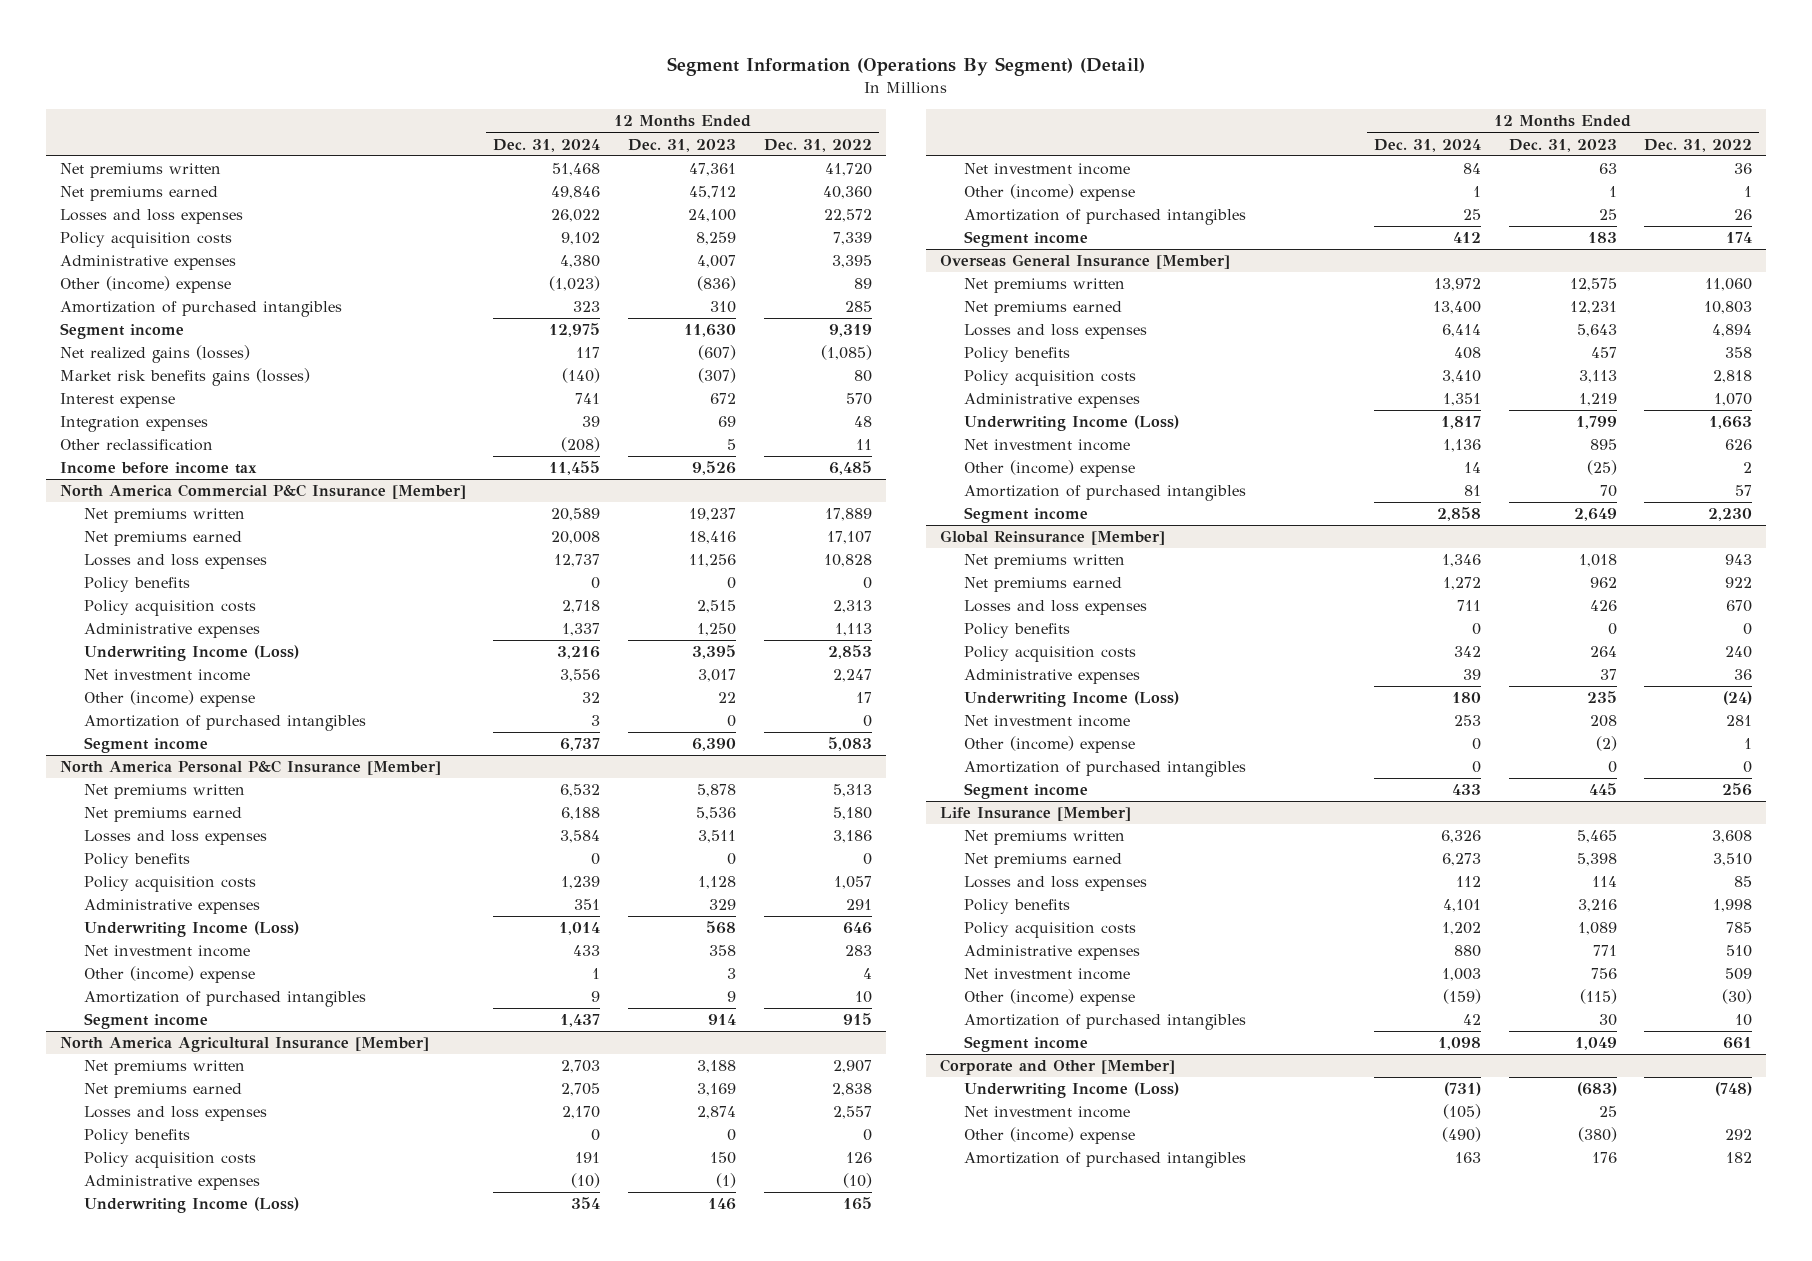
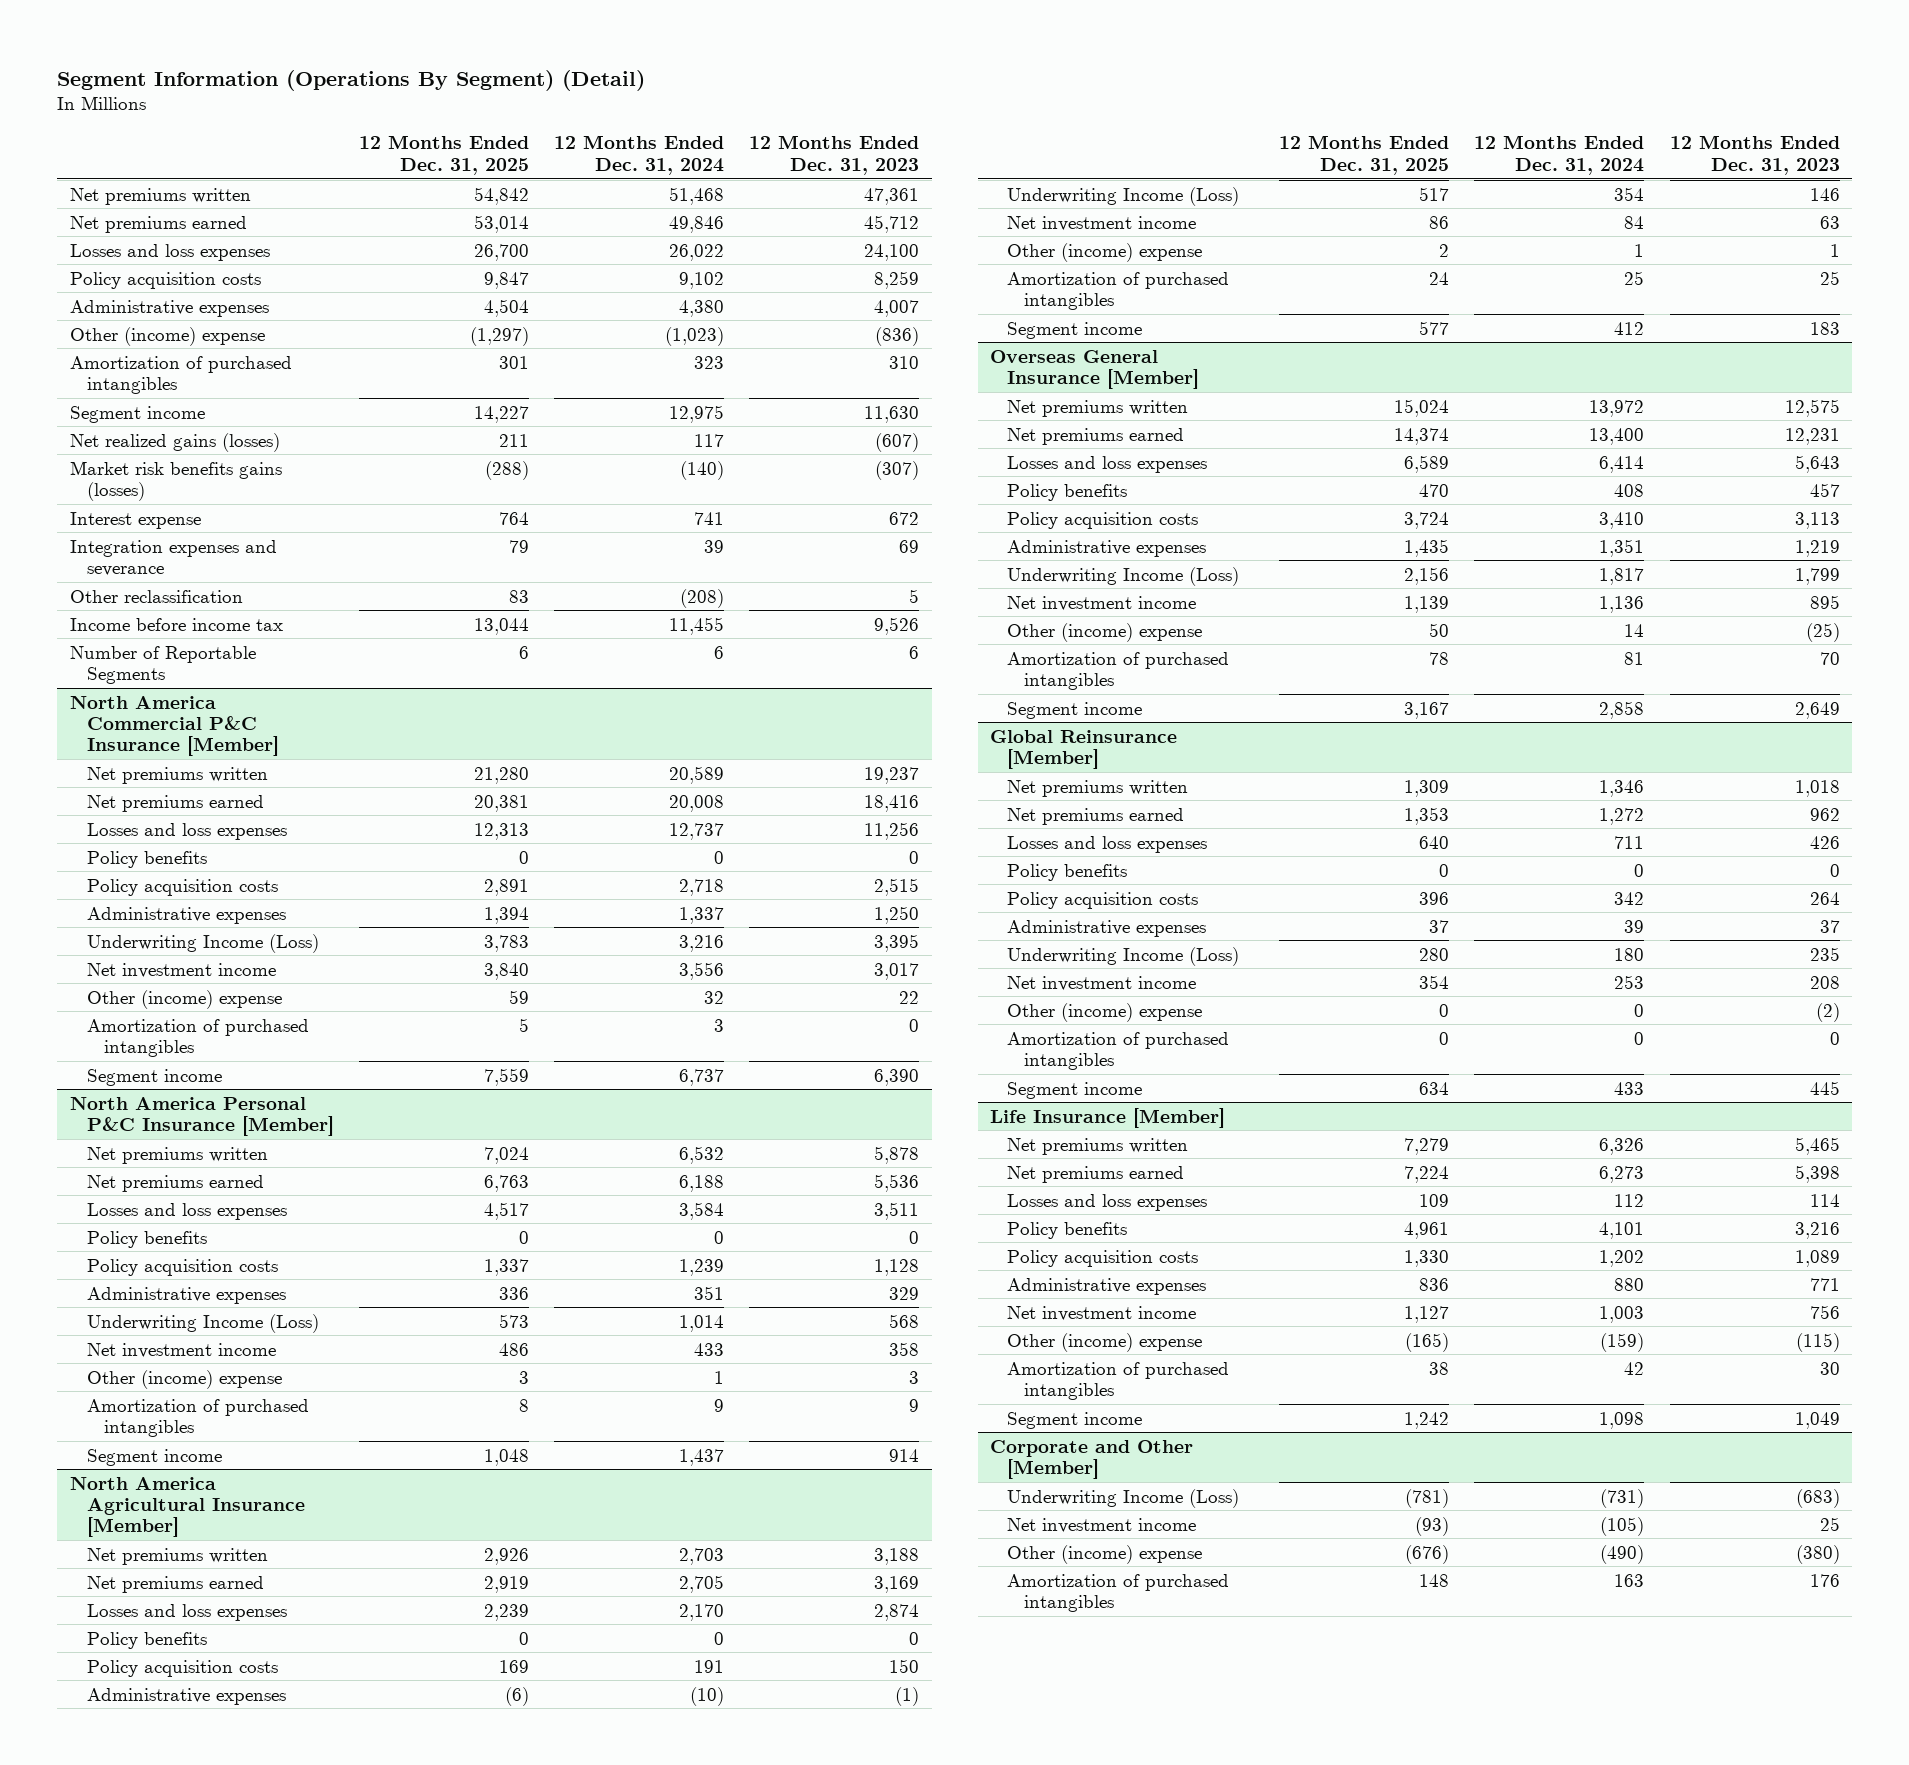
- | 12 Months Ended Dec. 31, 2024 | 12 Months Ended Dec. 31, 2023 | 12 Months Ended Dec. 31, 2022
+ | 12 Months Ended Dec. 31, 2025 | 12 Months Ended Dec. 31, 2024 | 12 Months Ended Dec. 31, 2023
- Integration expenses | 39 | 69 | 48
+ Integration expenses and severance | 79 | 39 | 69
+ Number of Reportable Segments | 6 | 6 | 6

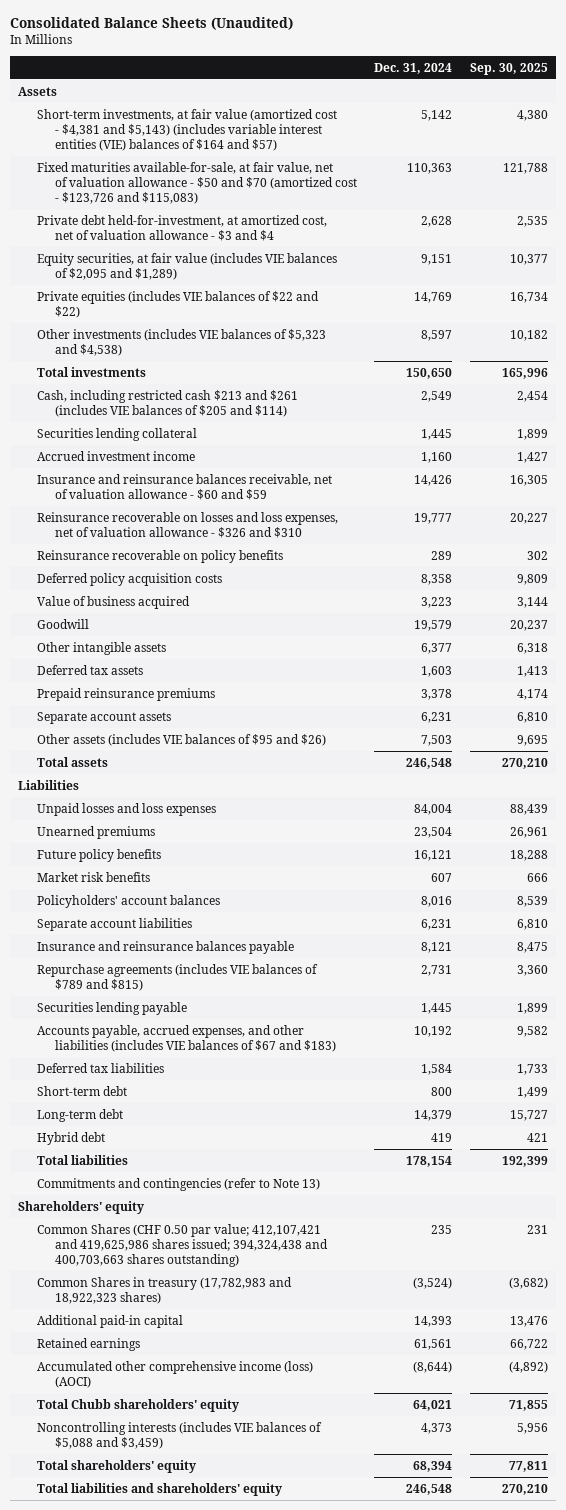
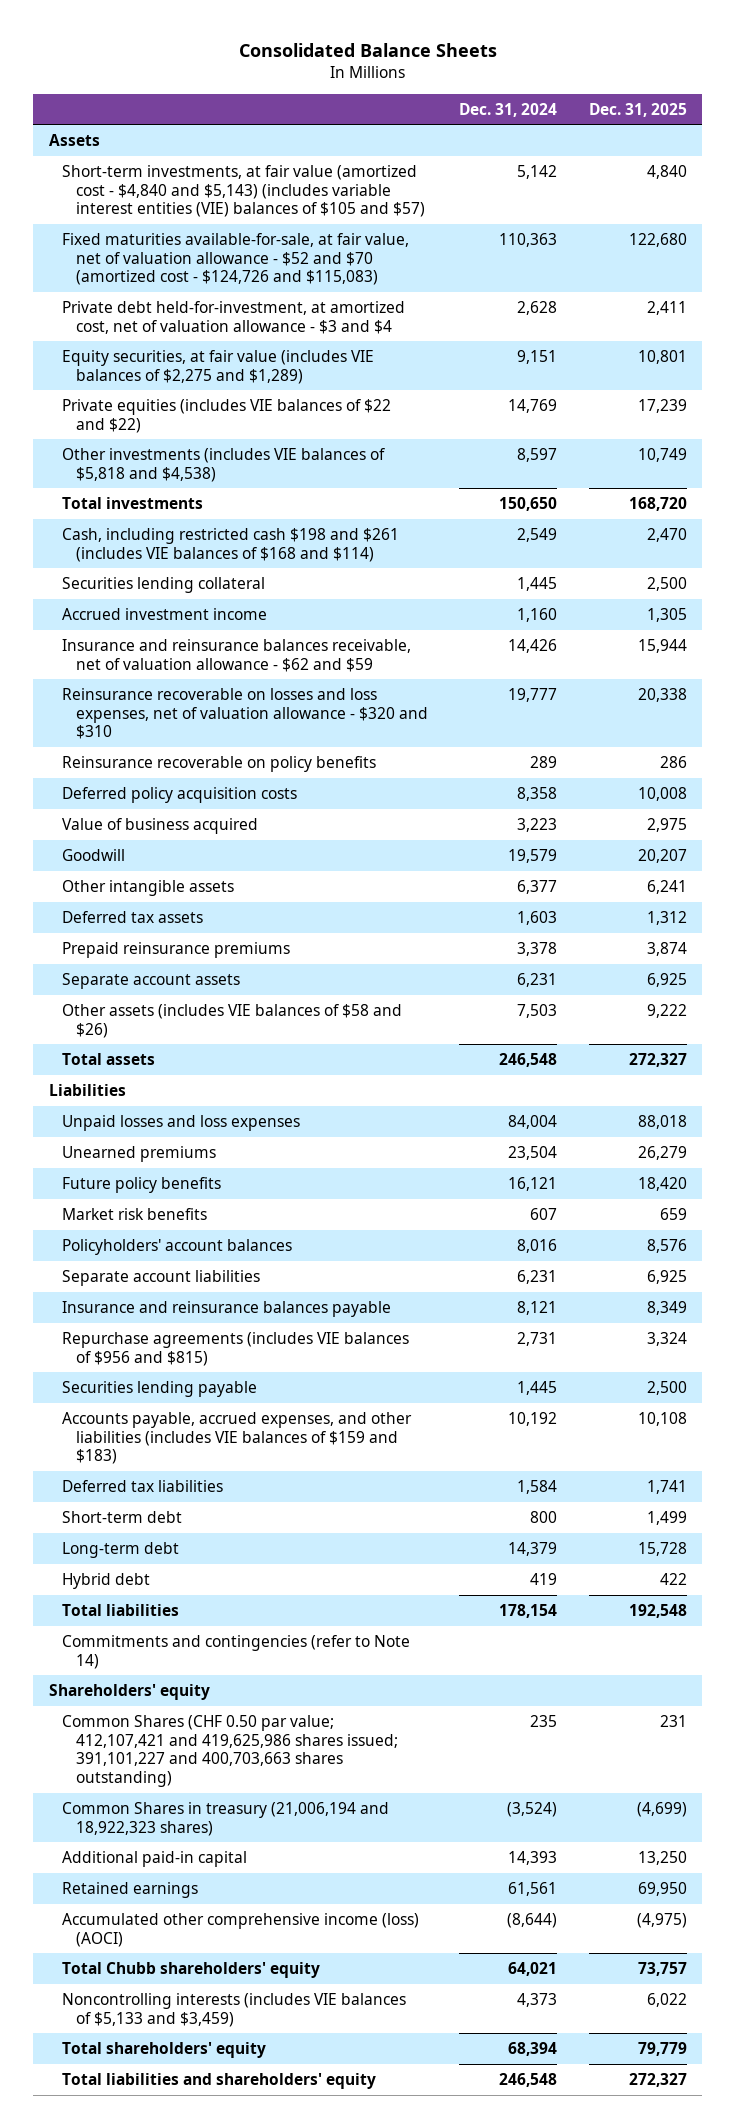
- Consolidated Balance Sheets (Unaudited)
+ Consolidated Balance Sheets
- | Dec. 31, 2024 | Sep. 30, 2025
+ | Dec. 31, 2024 | Dec. 31, 2025
- Short-term investments, at fair value (amortized cost - $4,381 and $5,143) (includes variable interest entities (VIE) balances of $164 and $57) | 5,142 | 4,380
- Fixed maturities available-for-sale, at fair value, net of valuation allowance - $50 and $70 (amortized cost - $123,726 and $115,083) | 110,363 | 121,788
+ Short-term investments, at fair value (amortized cost - $4,840 and $5,143) (includes variable interest entities (VIE) balances of $105 and $57) | 5,142 | 4,840
+ Fixed maturities available-for-sale, at fair value, net of valuation allowance - $52 and $70 (amortized cost - $124,726 and $115,083) | 110,363 | 122,680
- Equity securities, at fair value (includes VIE balances of $2,095 and $1,289) | 9,151 | 10,377
+ Equity securities, at fair value (includes VIE balances of $2,275 and $1,289) | 9,151 | 10,801
- Other investments (includes VIE balances of $5,323 and $4,538) | 8,597 | 10,182
+ Other investments (includes VIE balances of $5,818 and $4,538) | 8,597 | 10,749
- Cash, including restricted cash $213 and $261 (includes VIE balances of $205 and $114) | 2,549 | 2,454
+ Cash, including restricted cash $198 and $261 (includes VIE balances of $168 and $114) | 2,549 | 2,470
- Insurance and reinsurance balances receivable, net of valuation allowance - $60 and $59 | 14,426 | 16,305
- Reinsurance recoverable on losses and loss expenses, net of valuation allowance - $326 and $310 | 19,777 | 20,227
+ Insurance and reinsurance balances receivable, net of valuation allowance - $62 and $59 | 14,426 | 15,944
+ Reinsurance recoverable on losses and loss expenses, net of valuation allowance - $320 and $310 | 19,777 | 20,338
- Other assets (includes VIE balances of $95 and $26) | 7,503 | 9,695
+ Other assets (includes VIE balances of $58 and $26) | 7,503 | 9,222
- Repurchase agreements (includes VIE balances of $789 and $815) | 2,731 | 3,360
+ Repurchase agreements (includes VIE balances of $956 and $815) | 2,731 | 3,324
- Accounts payable, accrued expenses, and other liabilities (includes VIE balances of $67 and $183) | 10,192 | 9,582
+ Accounts payable, accrued expenses, and other liabilities (includes VIE balances of $159 and $183) | 10,192 | 10,108
- Commitments and contingencies (refer to Note 13)
+ Commitments and contingencies (refer to Note 14)
- Common Shares (CHF 0.50 par value; 412,107,421 and 419,625,986 shares issued; 394,324,438 and 400,703,663 shares outstanding) | 235 | 231
- Common Shares in treasury (17,782,983 and 18,922,323 shares) | (3,524) | (3,682)
+ Common Shares (CHF 0.50 par value; 412,107,421 and 419,625,986 shares issued; 391,101,227 and 400,703,663 shares outstanding) | 235 | 231
+ Common Shares in treasury (21,006,194 and 18,922,323 shares) | (3,524) | (4,699)
- Noncontrolling interests (includes VIE balances of $5,088 and $3,459) | 4,373 | 5,956
+ Noncontrolling interests (includes VIE balances of $5,133 and $3,459) | 4,373 | 6,022

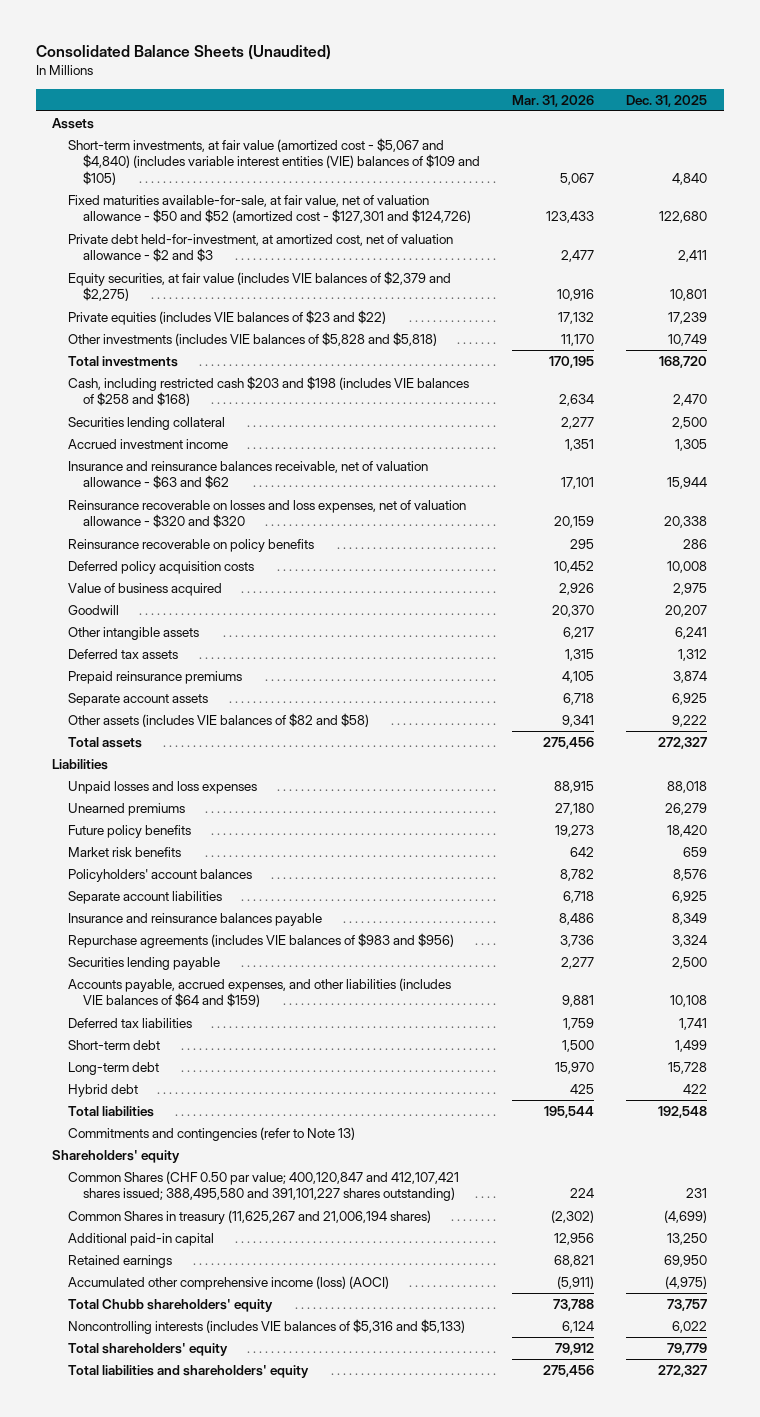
- Consolidated Balance Sheets
+ Consolidated Balance Sheets (Unaudited)
- | Dec. 31, 2024 | Dec. 31, 2025
+ | Mar. 31, 2026 | Dec. 31, 2025
- Short-term investments, at fair value (amortized cost - $4,840 and $5,143) (includes variable interest entities (VIE) balances of $105 and $57) | 5,142 | 4,840
- Fixed maturities available-for-sale, at fair value, net of valuation allowance - $52 and $70 (amortized cost - $124,726 and $115,083) | 110,363 | 122,680
- Private debt held-for-investment, at amortized cost, net of valuation allowance - $3 and $4 | 2,628 | 2,411
- Equity securities, at fair value (includes VIE balances of $2,275 and $1,289) | 9,151 | 10,801
- Private equities (includes VIE balances of $22 and $22) | 14,769 | 17,239
- Other investments (includes VIE balances of $5,818 and $4,538) | 8,597 | 10,749
+ Short-term investments, at fair value (amortized cost - $5,067 and $4,840) (includes variable interest entities (VIE) balances of $109 and $105) | 5,067 | 4,840
+ Fixed maturities available-for-sale, at fair value, net of valuation allowance - $50 and $52 (amortized cost - $127,301 and $124,726) | 123,433 | 122,680
+ Private debt held-for-investment, at amortized cost, net of valuation allowance - $2 and $3 | 2,477 | 2,411
+ Equity securities, at fair value (includes VIE balances of $2,379 and $2,275) | 10,916 | 10,801
+ Private equities (includes VIE balances of $23 and $22) | 17,132 | 17,239
+ Other investments (includes VIE balances of $5,828 and $5,818) | 11,170 | 10,749
- Cash, including restricted cash $198 and $261 (includes VIE balances of $168 and $114) | 2,549 | 2,470
+ Cash, including restricted cash $203 and $198 (includes VIE balances of $258 and $168) | 2,634 | 2,470
- Insurance and reinsurance balances receivable, net of valuation allowance - $62 and $59 | 14,426 | 15,944
- Reinsurance recoverable on losses and loss expenses, net of valuation allowance - $320 and $310 | 19,777 | 20,338
+ Insurance and reinsurance balances receivable, net of valuation allowance - $63 and $62 | 17,101 | 15,944
+ Reinsurance recoverable on losses and loss expenses, net of valuation allowance - $320 and $320 | 20,159 | 20,338
- Other assets (includes VIE balances of $58 and $26) | 7,503 | 9,222
+ Other assets (includes VIE balances of $82 and $58) | 9,341 | 9,222
- Repurchase agreements (includes VIE balances of $956 and $815) | 2,731 | 3,324
+ Repurchase agreements (includes VIE balances of $983 and $956) | 3,736 | 3,324
- Accounts payable, accrued expenses, and other liabilities (includes VIE balances of $159 and $183) | 10,192 | 10,108
+ Accounts payable, accrued expenses, and other liabilities (includes VIE balances of $64 and $159) | 9,881 | 10,108
- Commitments and contingencies (refer to Note 14)
+ Commitments and contingencies (refer to Note 13)
- Common Shares (CHF 0.50 par value; 412,107,421 and 419,625,986 shares issued; 391,101,227 and 400,703,663 shares outstanding) | 235 | 231
- Common Shares in treasury (21,006,194 and 18,922,323 shares) | (3,524) | (4,699)
+ Common Shares (CHF 0.50 par value; 400,120,847 and 412,107,421 shares issued; 388,495,580 and 391,101,227 shares outstanding) | 224 | 231
+ Common Shares in treasury (11,625,267 and 21,006,194 shares) | (2,302) | (4,699)
- Noncontrolling interests (includes VIE balances of $5,133 and $3,459) | 4,373 | 6,022
+ Noncontrolling interests (includes VIE balances of $5,316 and $5,133) | 6,124 | 6,022

